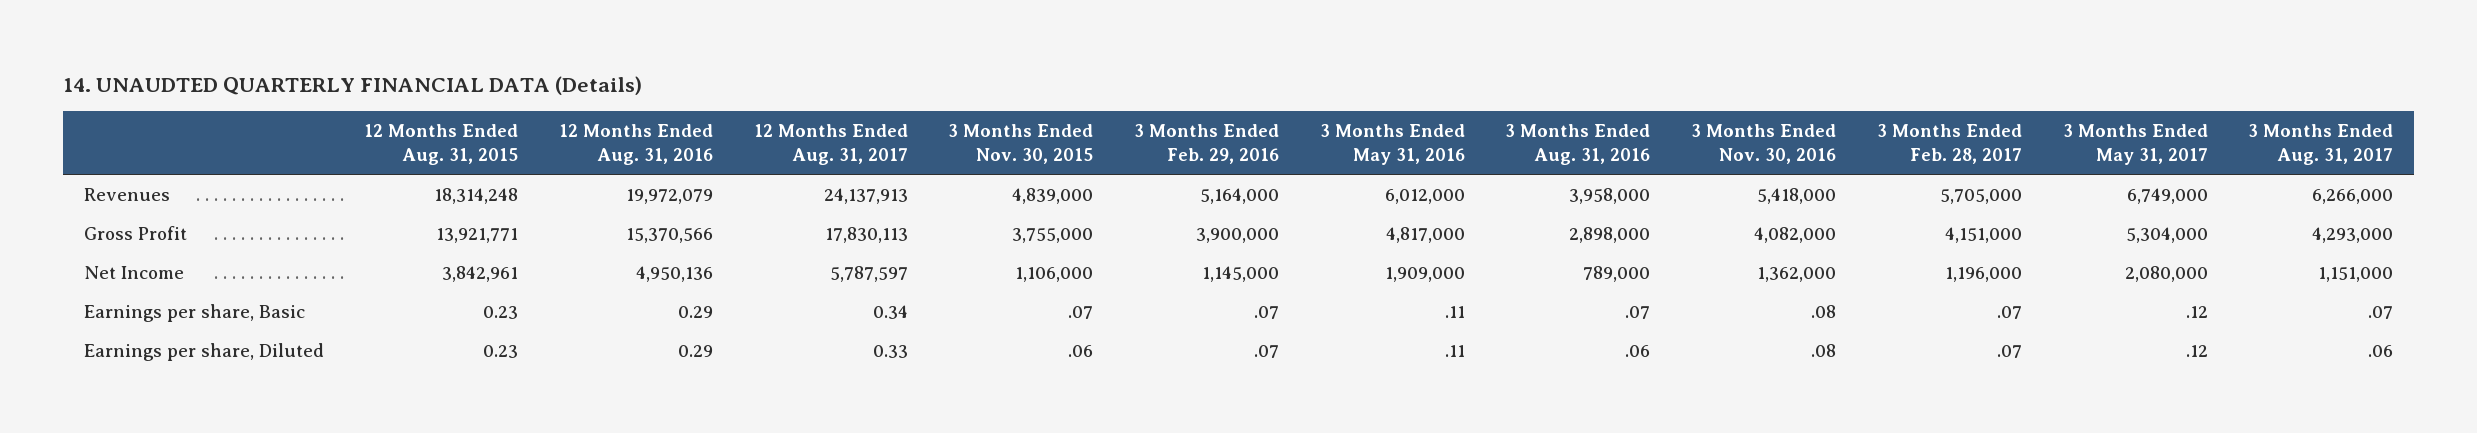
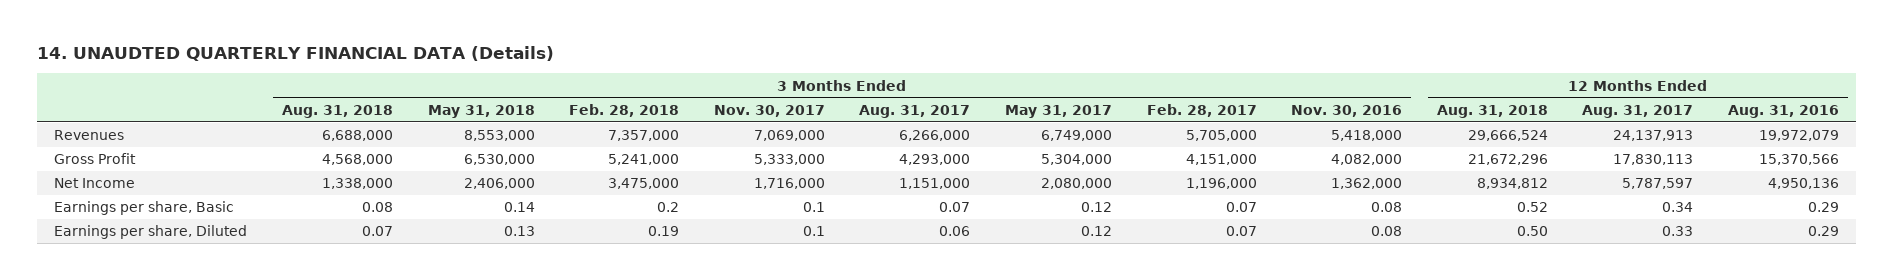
- | 12 Months Ended Aug. 31, 2015 | 12 Months Ended Aug. 31, 2016 | 12 Months Ended Aug. 31, 2017 | 3 Months Ended Nov. 30, 2015 | 3 Months Ended Feb. 29, 2016 | 3 Months Ended May 31, 2016 | 3 Months Ended Aug. 31, 2016 | 3 Months Ended Nov. 30, 2016 | 3 Months Ended Feb. 28, 2017 | 3 Months Ended May 31, 2017 | 3 Months Ended Aug. 31, 2017
+ | 3 Months Ended Aug. 31, 2018 | 3 Months Ended May 31, 2018 | 3 Months Ended Feb. 28, 2018 | 3 Months Ended Nov. 30, 2017 | 3 Months Ended Aug. 31, 2017 | 3 Months Ended May 31, 2017 | 3 Months Ended Feb. 28, 2017 | 3 Months Ended Nov. 30, 2016 | 12 Months Ended Aug. 31, 2018 | 12 Months Ended Aug. 31, 2017 | 12 Months Ended Aug. 31, 2016
- Earnings per share, Basic | 0.23 | 0.29 | 0.34 | .07 | .07 | .11 | .07 | .08 | .07 | .12 | .07
- Earnings per share, Diluted | 0.23 | 0.29 | 0.33 | .06 | .07 | .11 | .06 | .08 | .07 | .12 | .06
+ Earnings per share, Basic | 0.08 | 0.14 | 0.2 | 0.1 | 0.07 | 0.12 | 0.07 | 0.08 | 0.52 | 0.34 | 0.29
+ Earnings per share, Diluted | 0.07 | 0.13 | 0.19 | 0.1 | 0.06 | 0.12 | 0.07 | 0.08 | 0.50 | 0.33 | 0.29

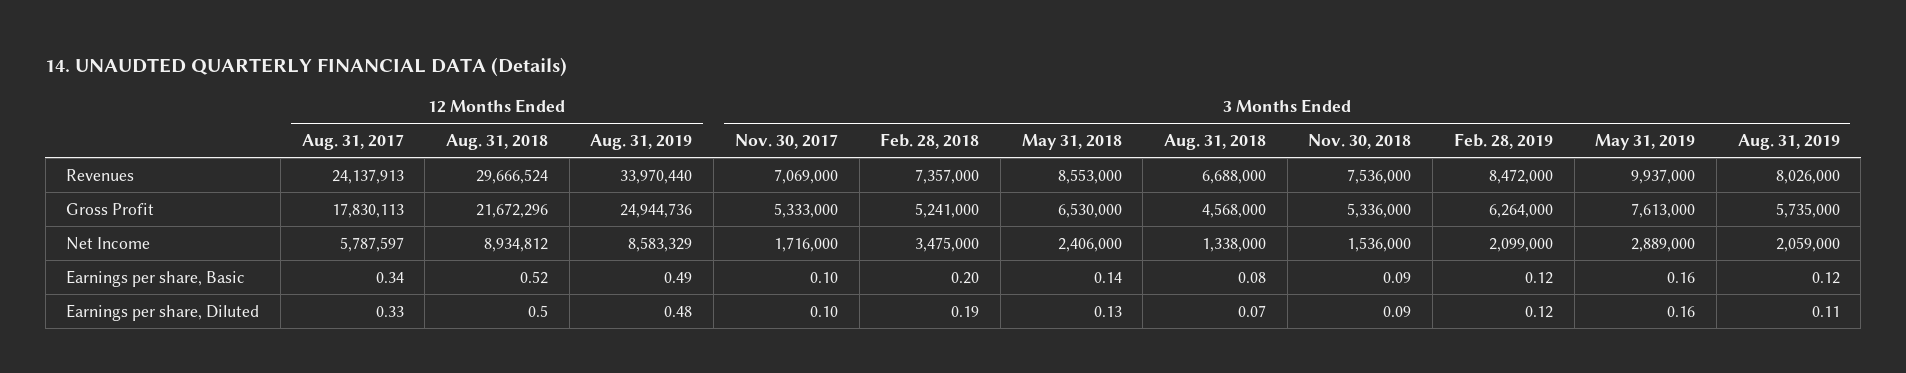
- | 3 Months Ended Aug. 31, 2018 | 3 Months Ended May 31, 2018 | 3 Months Ended Feb. 28, 2018 | 3 Months Ended Nov. 30, 2017 | 3 Months Ended Aug. 31, 2017 | 3 Months Ended May 31, 2017 | 3 Months Ended Feb. 28, 2017 | 3 Months Ended Nov. 30, 2016 | 12 Months Ended Aug. 31, 2018 | 12 Months Ended Aug. 31, 2017 | 12 Months Ended Aug. 31, 2016
+ | 12 Months Ended Aug. 31, 2017 | 12 Months Ended Aug. 31, 2018 | 12 Months Ended Aug. 31, 2019 | 3 Months Ended Nov. 30, 2017 | 3 Months Ended Feb. 28, 2018 | 3 Months Ended May 31, 2018 | 3 Months Ended Aug. 31, 2018 | 3 Months Ended Nov. 30, 2018 | 3 Months Ended Feb. 28, 2019 | 3 Months Ended May 31, 2019 | 3 Months Ended Aug. 31, 2019
- Earnings per share, Basic | 0.08 | 0.14 | 0.2 | 0.1 | 0.07 | 0.12 | 0.07 | 0.08 | 0.52 | 0.34 | 0.29
- Earnings per share, Diluted | 0.07 | 0.13 | 0.19 | 0.1 | 0.06 | 0.12 | 0.07 | 0.08 | 0.50 | 0.33 | 0.29
+ Earnings per share, Basic | 0.34 | 0.52 | 0.49 | 0.10 | 0.20 | 0.14 | 0.08 | 0.09 | 0.12 | 0.16 | 0.12
+ Earnings per share, Diluted | 0.33 | 0.5 | 0.48 | 0.10 | 0.19 | 0.13 | 0.07 | 0.09 | 0.12 | 0.16 | 0.11

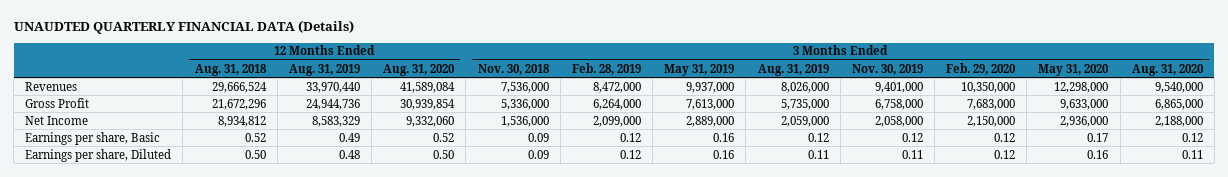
- 14. UNAUDTED QUARTERLY FINANCIAL DATA (Details)
+ UNAUDTED QUARTERLY FINANCIAL DATA (Details)
- | 12 Months Ended Aug. 31, 2017 | 12 Months Ended Aug. 31, 2018 | 12 Months Ended Aug. 31, 2019 | 3 Months Ended Nov. 30, 2017 | 3 Months Ended Feb. 28, 2018 | 3 Months Ended May 31, 2018 | 3 Months Ended Aug. 31, 2018 | 3 Months Ended Nov. 30, 2018 | 3 Months Ended Feb. 28, 2019 | 3 Months Ended May 31, 2019 | 3 Months Ended Aug. 31, 2019
+ | 12 Months Ended Aug. 31, 2018 | 12 Months Ended Aug. 31, 2019 | 12 Months Ended Aug. 31, 2020 | 3 Months Ended Nov. 30, 2018 | 3 Months Ended Feb. 28, 2019 | 3 Months Ended May 31, 2019 | 3 Months Ended Aug. 31, 2019 | 3 Months Ended Nov. 30, 2019 | 3 Months Ended Feb. 29, 2020 | 3 Months Ended May 31, 2020 | 3 Months Ended Aug. 31, 2020
- Earnings per share, Diluted | 0.33 | 0.5 | 0.48 | 0.10 | 0.19 | 0.13 | 0.07 | 0.09 | 0.12 | 0.16 | 0.11
+ Earnings per share, Diluted | 0.50 | 0.48 | 0.50 | 0.09 | 0.12 | 0.16 | 0.11 | 0.11 | 0.12 | 0.16 | 0.11

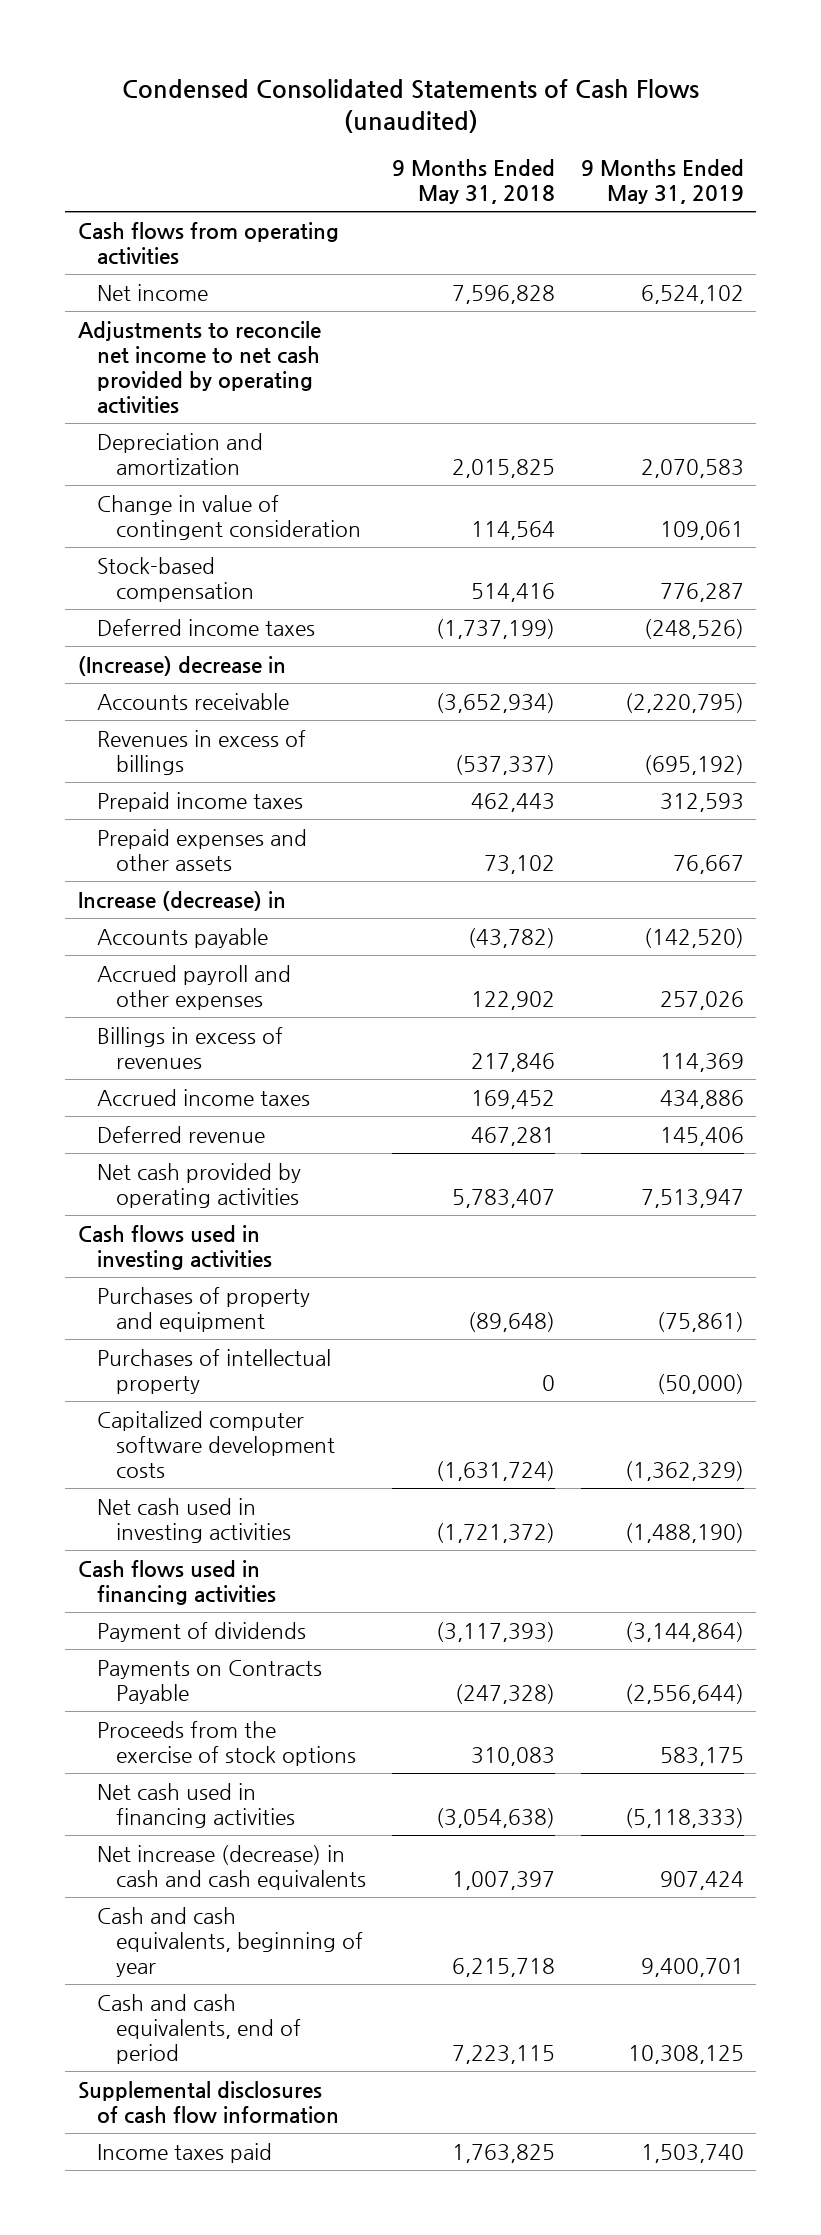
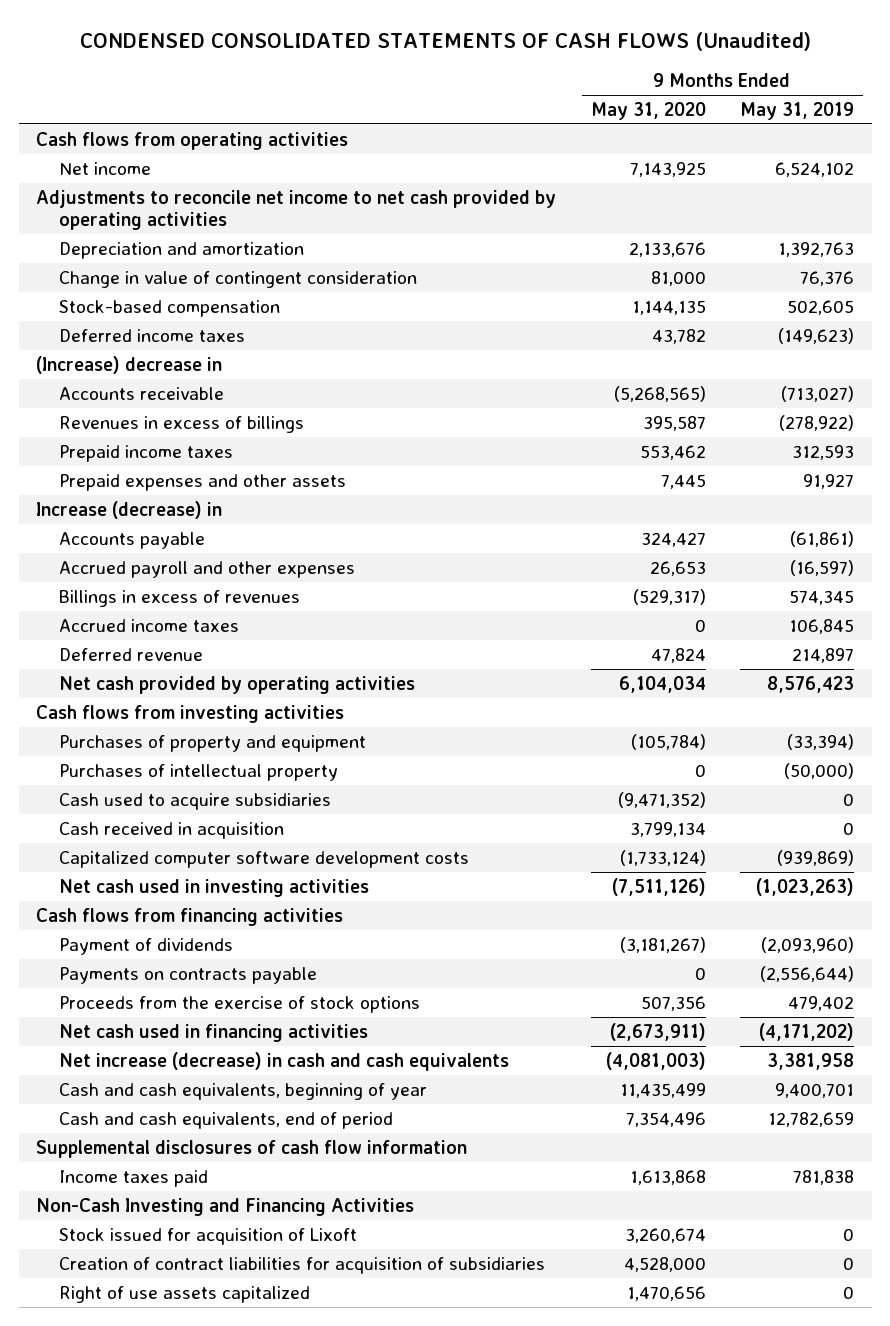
- Condensed Consolidated Statements of Cash Flows (unaudited)
+ CONDENSED CONSOLIDATED STATEMENTS OF CASH FLOWS (Unaudited)
- | 9 Months Ended May 31, 2018 | 9 Months Ended May 31, 2019
+ | 9 Months Ended May 31, 2020 | 9 Months Ended May 31, 2019
- Depreciation and amortization | 2,015,825 | 2,070,583
- Change in value of contingent consideration | 114,564 | 109,061
- Stock-based compensation | 514,416 | 776,287
- Deferred income taxes | (1,737,199) | (248,526)
+ Depreciation and amortization | 2,133,676 | 1,392,763
+ Change in value of contingent consideration | 81,000 | 76,376
+ Stock-based compensation | 1,144,135 | 502,605
+ Deferred income taxes | 43,782 | (149,623)
- Accounts receivable | (3,652,934) | (2,220,795)
- Revenues in excess of billings | (537,337) | (695,192)
+ Accounts receivable | (5,268,565) | (713,027)
+ Revenues in excess of billings | 395,587 | (278,922)
- Prepaid expenses and other assets | 73,102 | 76,667
+ Prepaid expenses and other assets | 7,445 | 91,927
- Accounts payable | (43,782) | (142,520)
- Accrued payroll and other expenses | 122,902 | 257,026
- Billings in excess of revenues | 217,846 | 114,369
- Accrued income taxes | 169,452 | 434,886
- Deferred revenue | 467,281 | 145,406
- Net cash provided by operating activities | 5,783,407 | 7,513,947
- Cash flows used in investing activities
- Purchases of property and equipment | (89,648) | (75,861)
+ Accounts payable | 324,427 | (61,861)
+ Accrued payroll and other expenses | 26,653 | (16,597)
+ Billings in excess of revenues | (529,317) | 574,345
+ Accrued income taxes | 0 | 106,845
+ Deferred revenue | 47,824 | 214,897
+ Net cash provided by operating activities | 6,104,034 | 8,576,423
+ Cash flows from investing activities
+ Purchases of property and equipment | (105,784) | (33,394)
- Capitalized computer software development costs | (1,631,724) | (1,362,329)
- Net cash used in investing activities | (1,721,372) | (1,488,190)
- Cash flows used in financing activities
- Payment of dividends | (3,117,393) | (3,144,864)
- Payments on Contracts Payable | (247,328) | (2,556,644)
- Proceeds from the exercise of stock options | 310,083 | 583,175
- Net cash used in financing activities | (3,054,638) | (5,118,333)
- Net increase (decrease) in cash and cash equivalents | 1,007,397 | 907,424
+ Cash used to acquire subsidiaries | (9,471,352) | 0
+ Cash received in acquisition | 3,799,134 | 0
+ Capitalized computer software development costs | (1,733,124) | (939,869)
+ Net cash used in investing activities | (7,511,126) | (1,023,263)
+ Cash flows from financing activities
+ Payment of dividends | (3,181,267) | (2,093,960)
+ Payments on contracts payable | 0 | (2,556,644)
+ Proceeds from the exercise of stock options | 507,356 | 479,402
+ Net cash used in financing activities | (2,673,911) | (4,171,202)
+ Net increase (decrease) in cash and cash equivalents | (4,081,003) | 3,381,958
- Cash and cash equivalents, end of period | 7,223,115 | 10,308,125
+ Cash and cash equivalents, end of period | 7,354,496 | 12,782,659
- Income taxes paid | 1,763,825 | 1,503,740
+ Income taxes paid | 1,613,868 | 781,838
+ Non-Cash Investing and Financing Activities
+ Stock issued for acquisition of Lixoft | 3,260,674 | 0
+ Creation of contract liabilities for acquisition of subsidiaries | 4,528,000 | 0
+ Right of use assets capitalized | 1,470,656 | 0

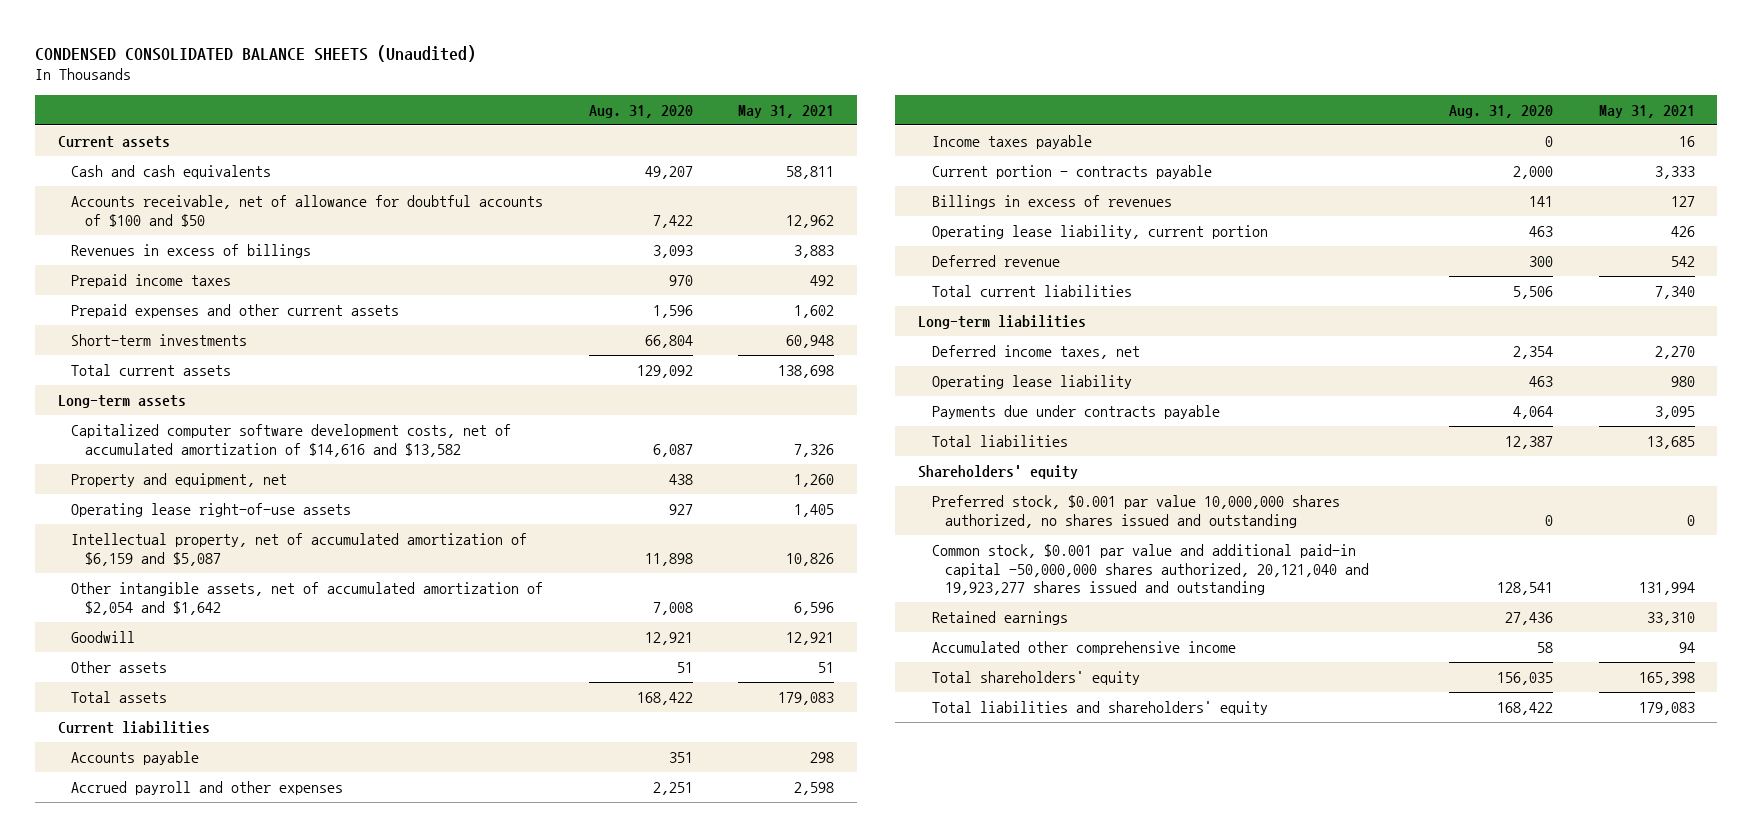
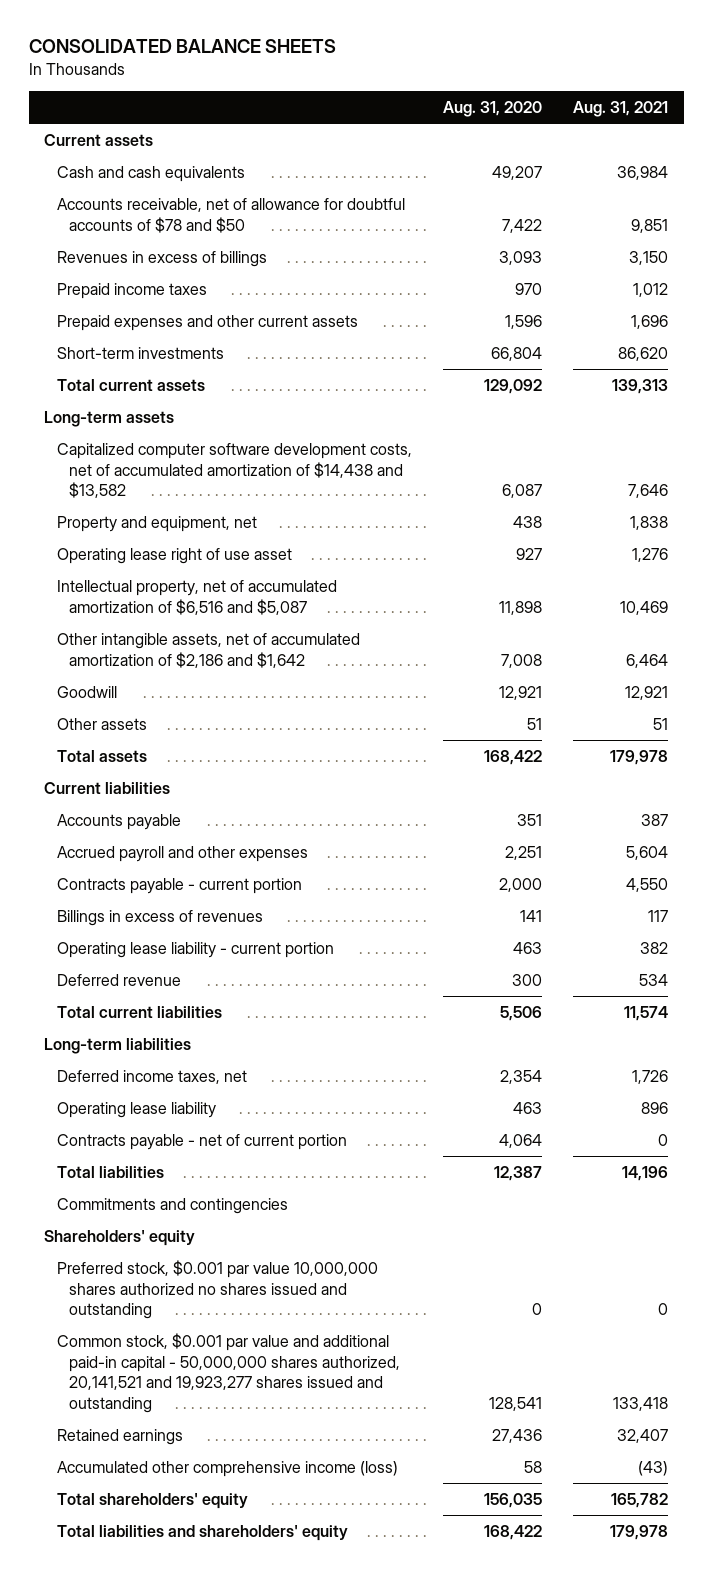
- CONDENSED CONSOLIDATED BALANCE SHEETS (Unaudited)
+ CONSOLIDATED BALANCE SHEETS
- | Aug. 31, 2020 | May 31, 2021
+ | Aug. 31, 2020 | Aug. 31, 2021
- Accounts receivable, net of allowance for doubtful accounts of $100 and $50 | 7,422 | 12,962
+ Accounts receivable, net of allowance for doubtful accounts of $78 and $50 | 7,422 | 9,851
- Capitalized computer software development costs, net of accumulated amortization of $14,616 and $13,582 | 6,087 | 7,326
+ Capitalized computer software development costs, net of accumulated amortization of $14,438 and $13,582 | 6,087 | 7,646
- Operating lease right-of-use assets | 927 | 1,405
- Intellectual property, net of accumulated amortization of $6,159 and $5,087 | 11,898 | 10,826
- Other intangible assets, net of accumulated amortization of $2,054 and $1,642 | 7,008 | 6,596
+ Operating lease right of use asset | 927 | 1,276
+ Intellectual property, net of accumulated amortization of $6,516 and $5,087 | 11,898 | 10,469
+ Other intangible assets, net of accumulated amortization of $2,186 and $1,642 | 7,008 | 6,464
- Income taxes payable | 0 | 16
- Current portion - contracts payable | 2,000 | 3,333
+ Contracts payable - current portion | 2,000 | 4,550
- Operating lease liability, current portion | 463 | 426
+ Operating lease liability - current portion | 463 | 382
- Payments due under contracts payable | 4,064 | 3,095
+ Contracts payable - net of current portion | 4,064 | 0
+ Commitments and contingencies
- Preferred stock, $0.001 par value 10,000,000 shares authorized, no shares issued and outstanding | 0 | 0
- Common stock, $0.001 par value and additional paid-in capital -50,000,000 shares authorized, 20,121,040 and 19,923,277 shares issued and outstanding | 128,541 | 131,994
+ Preferred stock, $0.001 par value 10,000,000 shares authorized no shares issued and outstanding | 0 | 0
+ Common stock, $0.001 par value and additional paid-in capital - 50,000,000 shares authorized, 20,141,521 and 19,923,277 shares issued and outstanding | 128,541 | 133,418
- Accumulated other comprehensive income | 58 | 94
+ Accumulated other comprehensive income (loss) | 58 | (43)

